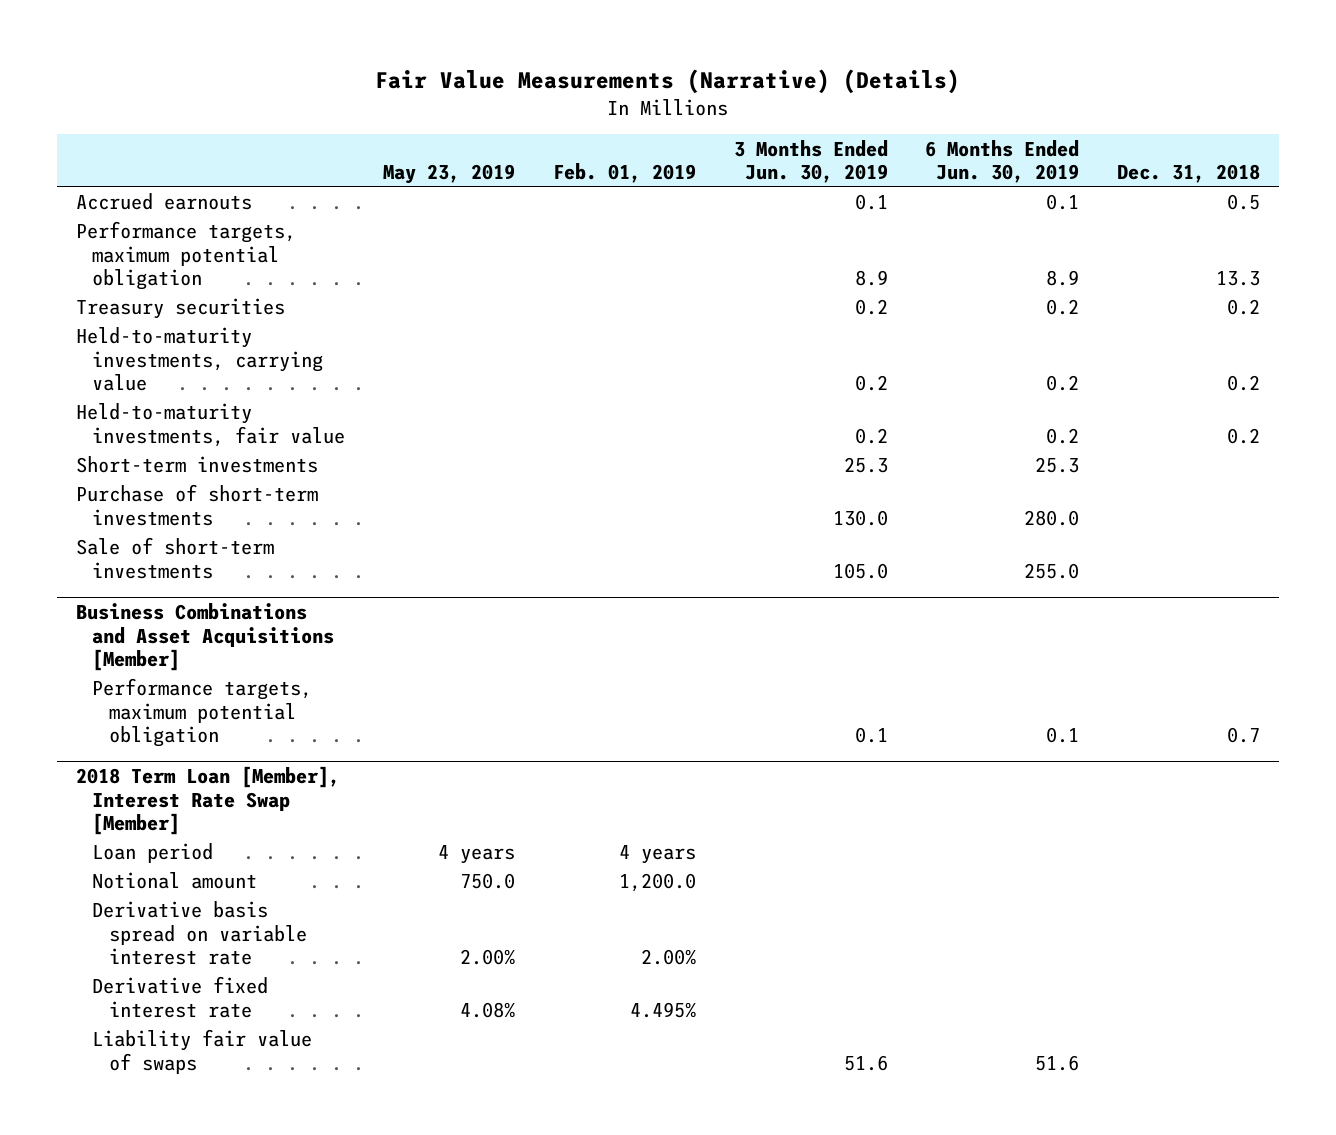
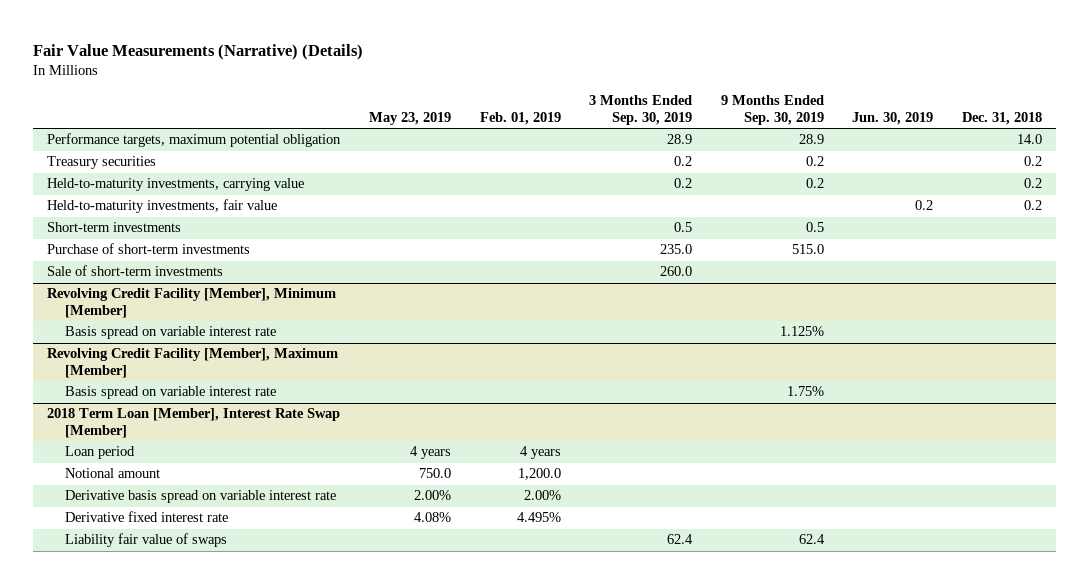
- | May 23, 2019 | Feb. 01, 2019 | 3 Months Ended Jun. 30, 2019 | 6 Months Ended Jun. 30, 2019 | Dec. 31, 2018
+ | May 23, 2019 | Feb. 01, 2019 | 3 Months Ended Sep. 30, 2019 | 9 Months Ended Sep. 30, 2019 | Jun. 30, 2019 | Dec. 31, 2018
- Accrued earnouts | | | 0.1 | 0.1 | 0.5
- Performance targets, maximum potential obligation | | | 8.9 | 8.9 | 13.3
+ Performance targets, maximum potential obligation | | | 28.9 | 28.9 | | 14.0
- Business Combinations and Asset Acquisitions [Member]
- Performance targets, maximum potential obligation | | | 0.1 | 0.1 | 0.7
+ Revolving Credit Facility [Member], Minimum [Member]
+ Basis spread on variable interest rate | | | | 1.125% | |
+ Revolving Credit Facility [Member], Maximum [Member]
+ Basis spread on variable interest rate | | | | 1.75% | |

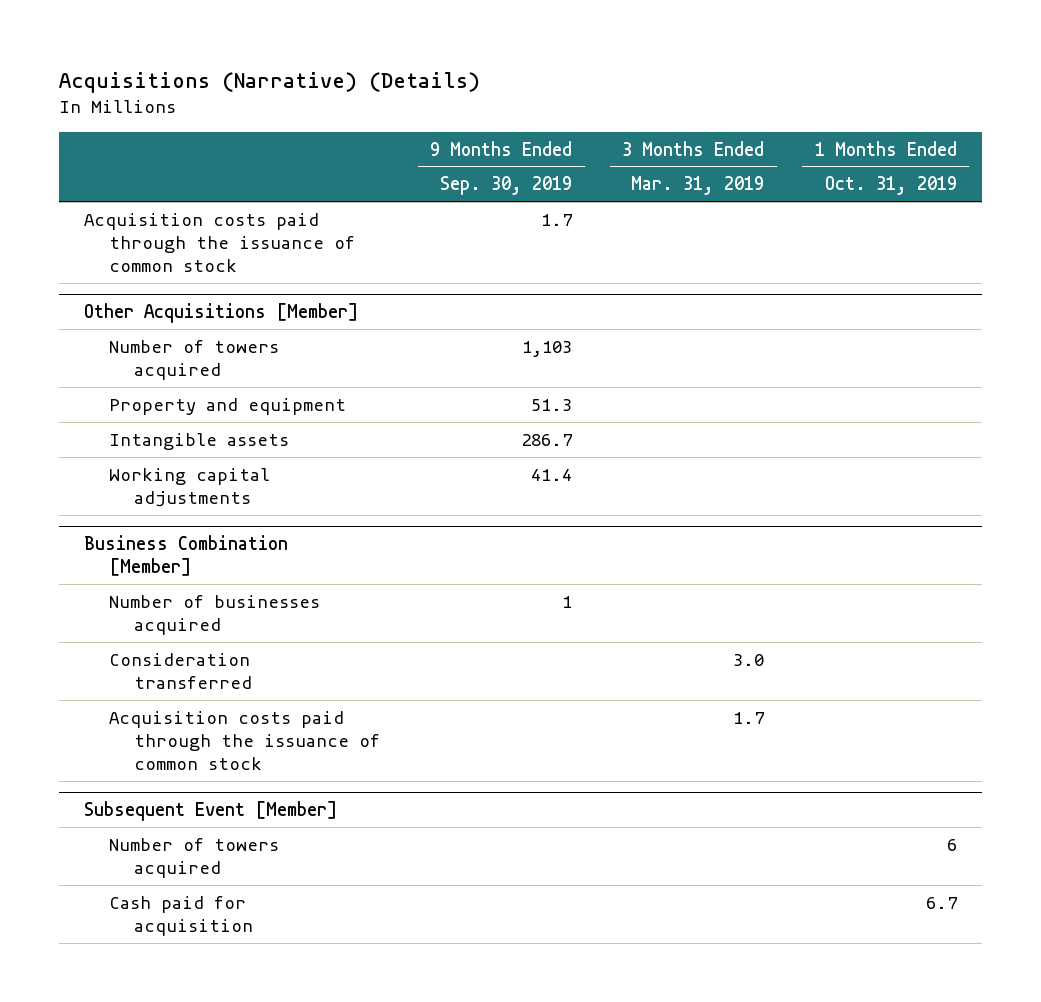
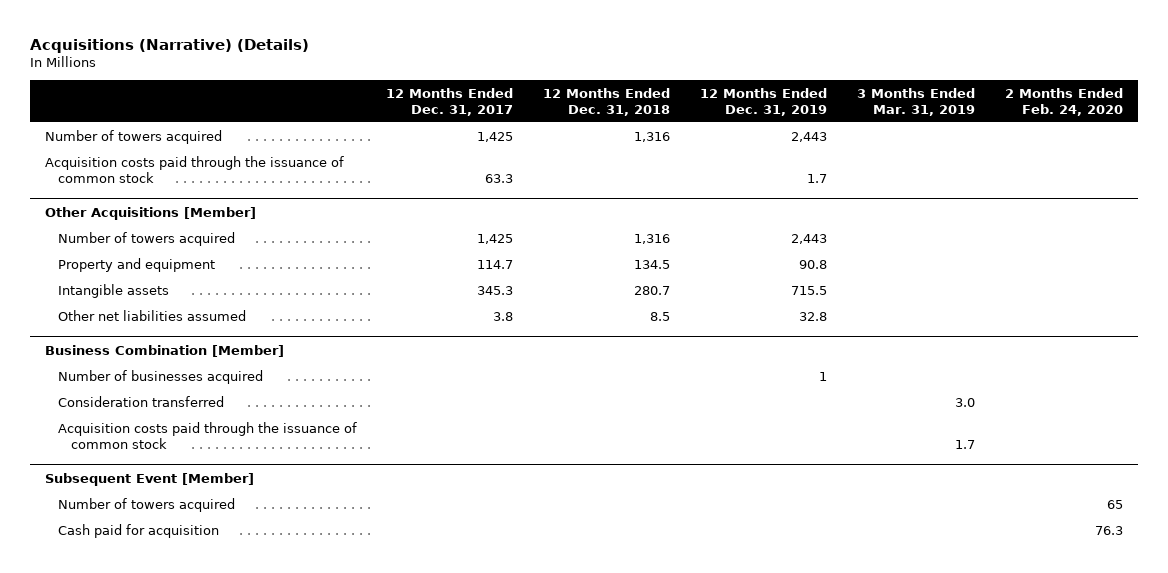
- | 9 Months Ended Sep. 30, 2019 | 3 Months Ended Mar. 31, 2019 | 1 Months Ended Oct. 31, 2019
+ | 12 Months Ended Dec. 31, 2017 | 12 Months Ended Dec. 31, 2018 | 12 Months Ended Dec. 31, 2019 | 3 Months Ended Mar. 31, 2019 | 2 Months Ended Feb. 24, 2020
+ Number of towers acquired | 1,425 | 1,316 | 2,443 | |
@ Other Acquisitions [Member]
- Working capital adjustments | 41.4 | |
+ Other net liabilities assumed | 3.8 | 8.5 | 32.8 | |

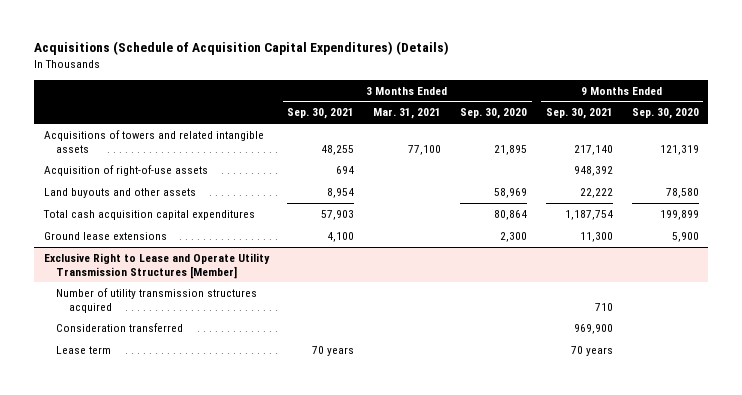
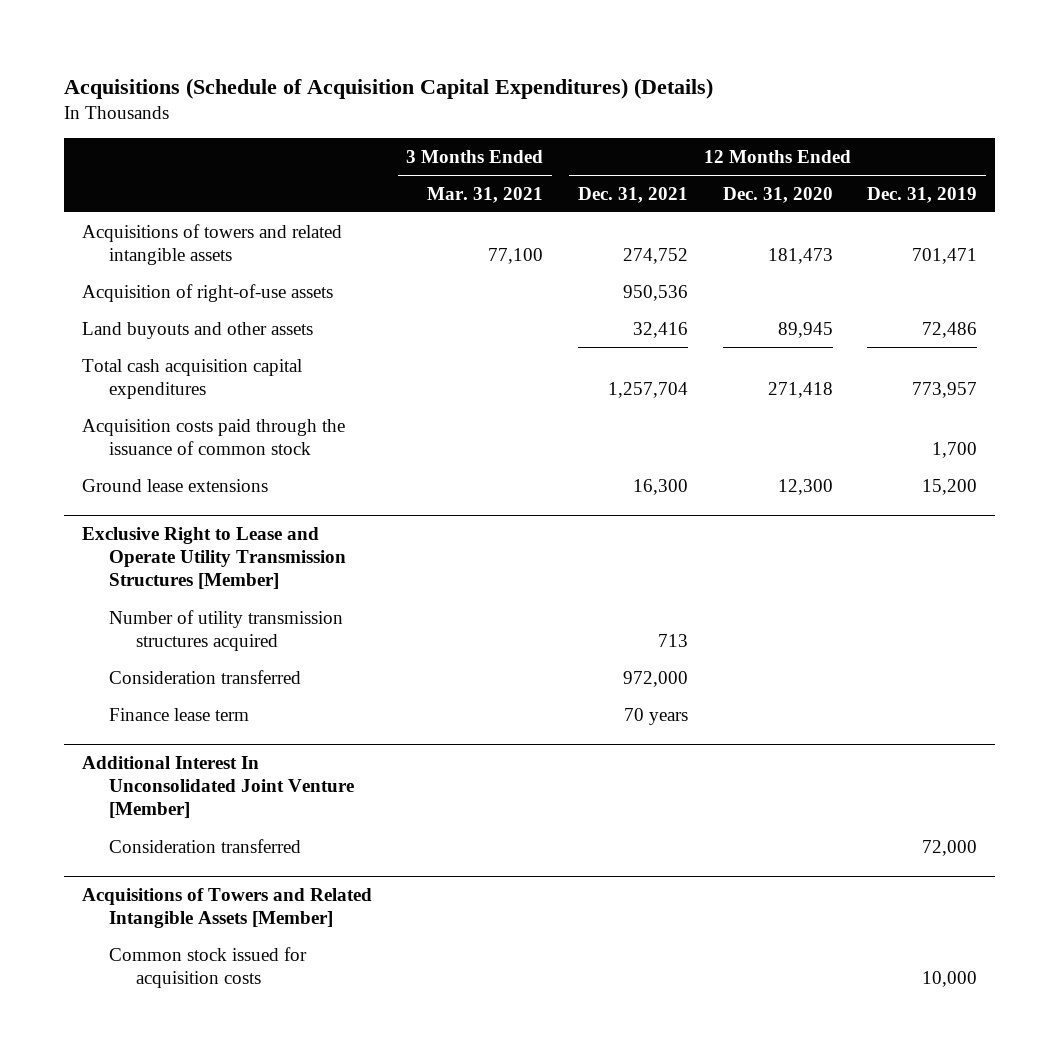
- | 3 Months Ended Sep. 30, 2021 | 3 Months Ended Mar. 31, 2021 | 3 Months Ended Sep. 30, 2020 | 9 Months Ended Sep. 30, 2021 | 9 Months Ended Sep. 30, 2020
+ | 3 Months Ended Mar. 31, 2021 | 12 Months Ended Dec. 31, 2021 | 12 Months Ended Dec. 31, 2020 | 12 Months Ended Dec. 31, 2019
+ Acquisition costs paid through the issuance of common stock | | | | 1,700
@ Exclusive Right to Lease and Operate Utility Transmission Structures [Member]
- Lease term | 70 years | | | 70 years |
+ Finance lease term | | 70 years | |
+ Additional Interest In Unconsolidated Joint Venture [Member]
+ Consideration transferred | | | | 72,000
+ Acquisitions of Towers and Related Intangible Assets [Member]
+ Common stock issued for acquisition costs | | | | 10,000

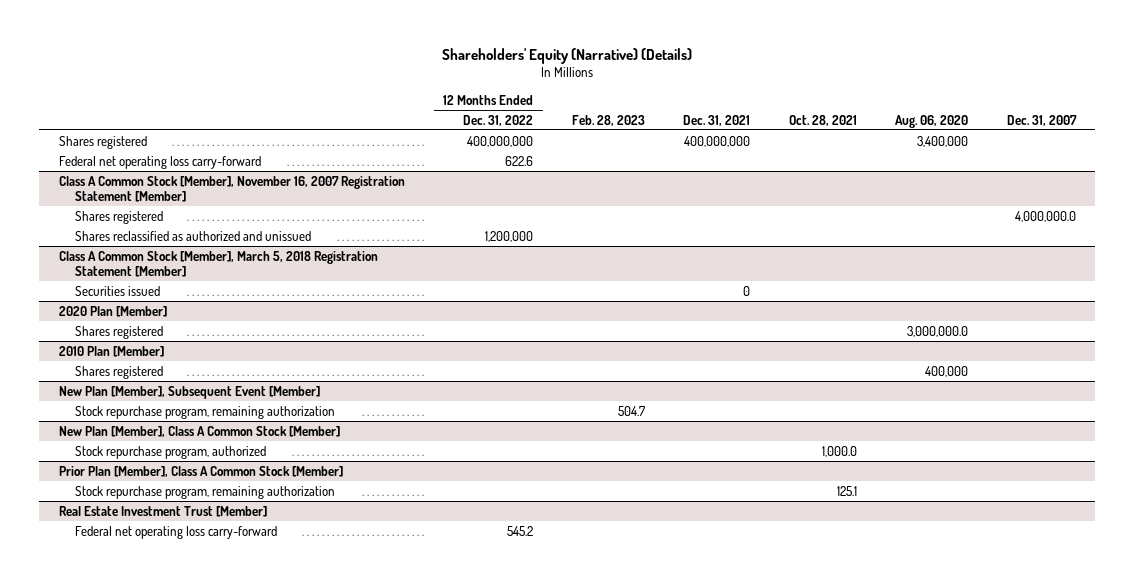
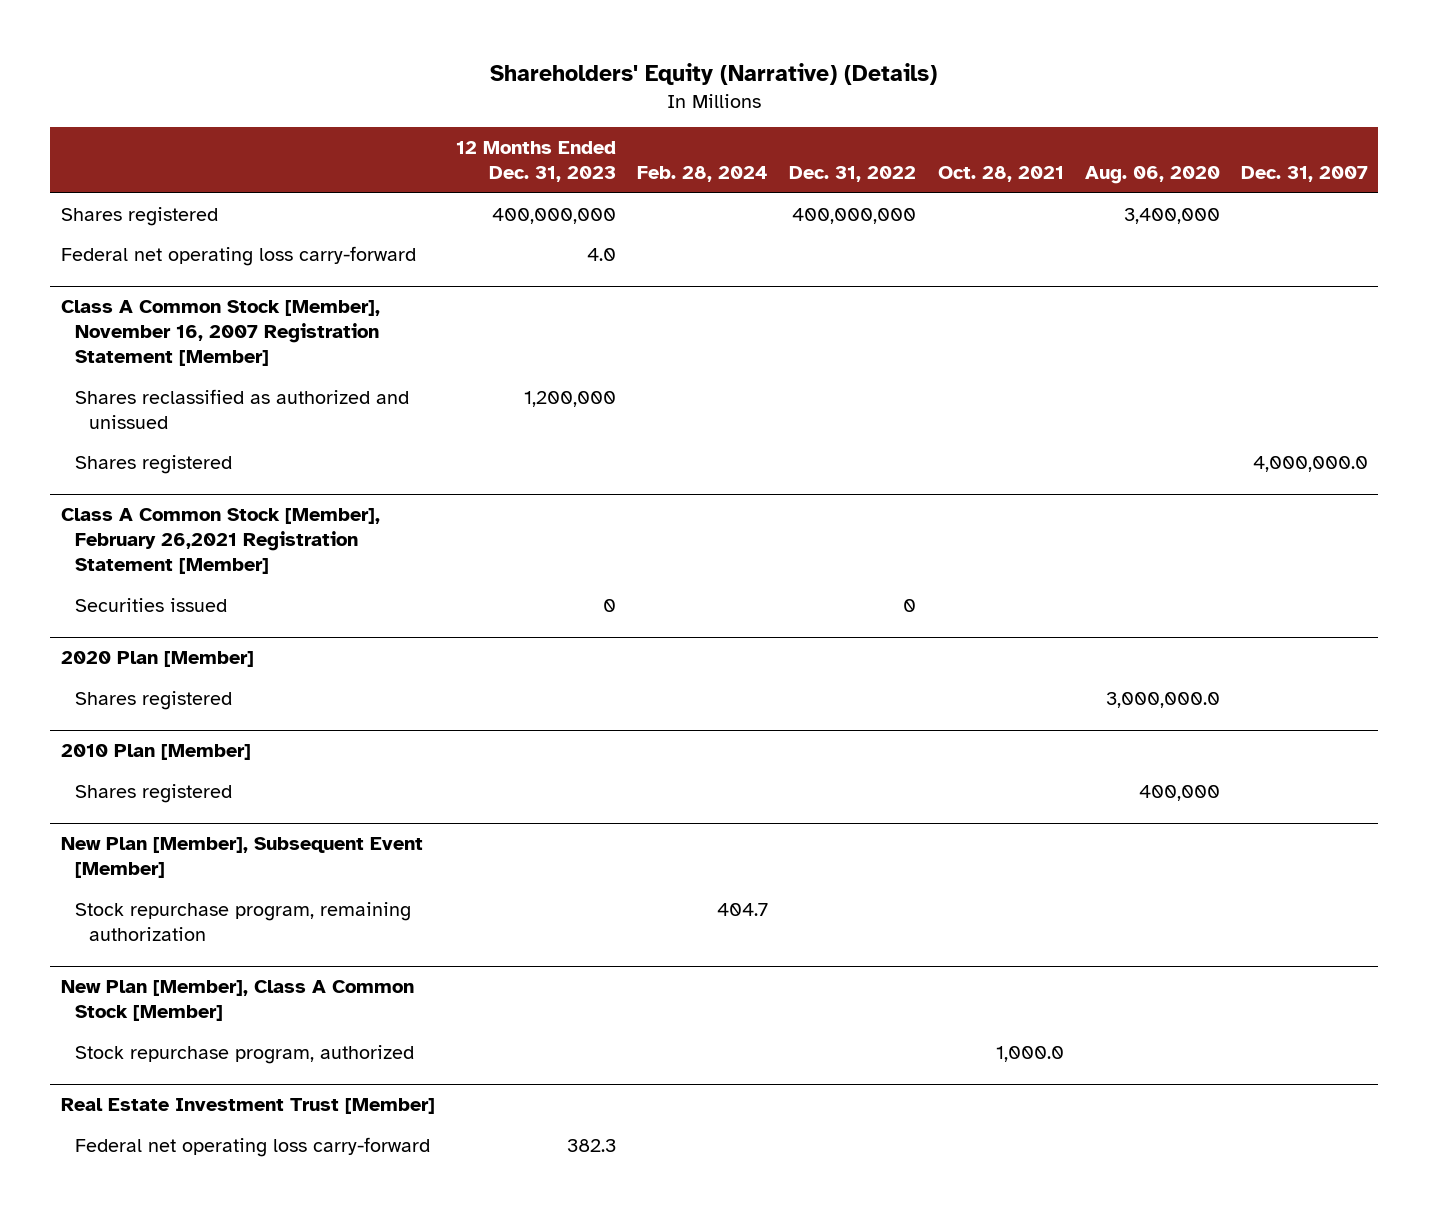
- | 12 Months Ended Dec. 31, 2022 | Feb. 28, 2023 | Dec. 31, 2021 | Oct. 28, 2021 | Aug. 06, 2020 | Dec. 31, 2007
+ | 12 Months Ended Dec. 31, 2023 | Feb. 28, 2024 | Dec. 31, 2022 | Oct. 28, 2021 | Aug. 06, 2020 | Dec. 31, 2007
- Class A Common Stock [Member], March 5, 2018 Registration Statement [Member]
@ Class A Common Stock [Member], November 16, 2007 Registration Statement [Member]
moved down: Shares registered | | | | | | 4,000,000.0
+ Class A Common Stock [Member], February 26,2021 Registration Statement [Member]
- Prior Plan [Member], Class A Common Stock [Member]
- Stock repurchase program, remaining authorization | | | | 125.1 | |

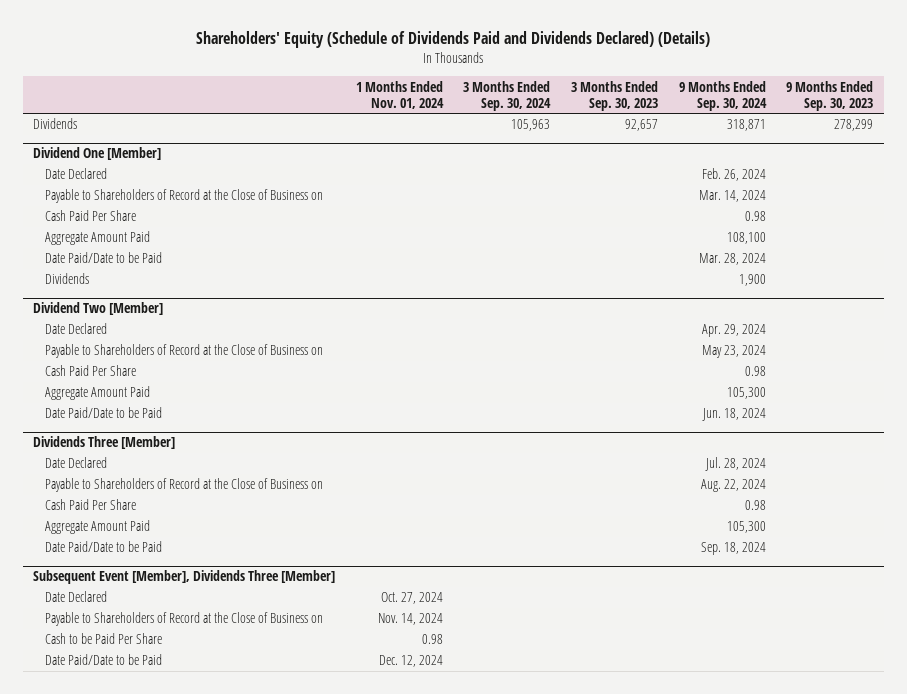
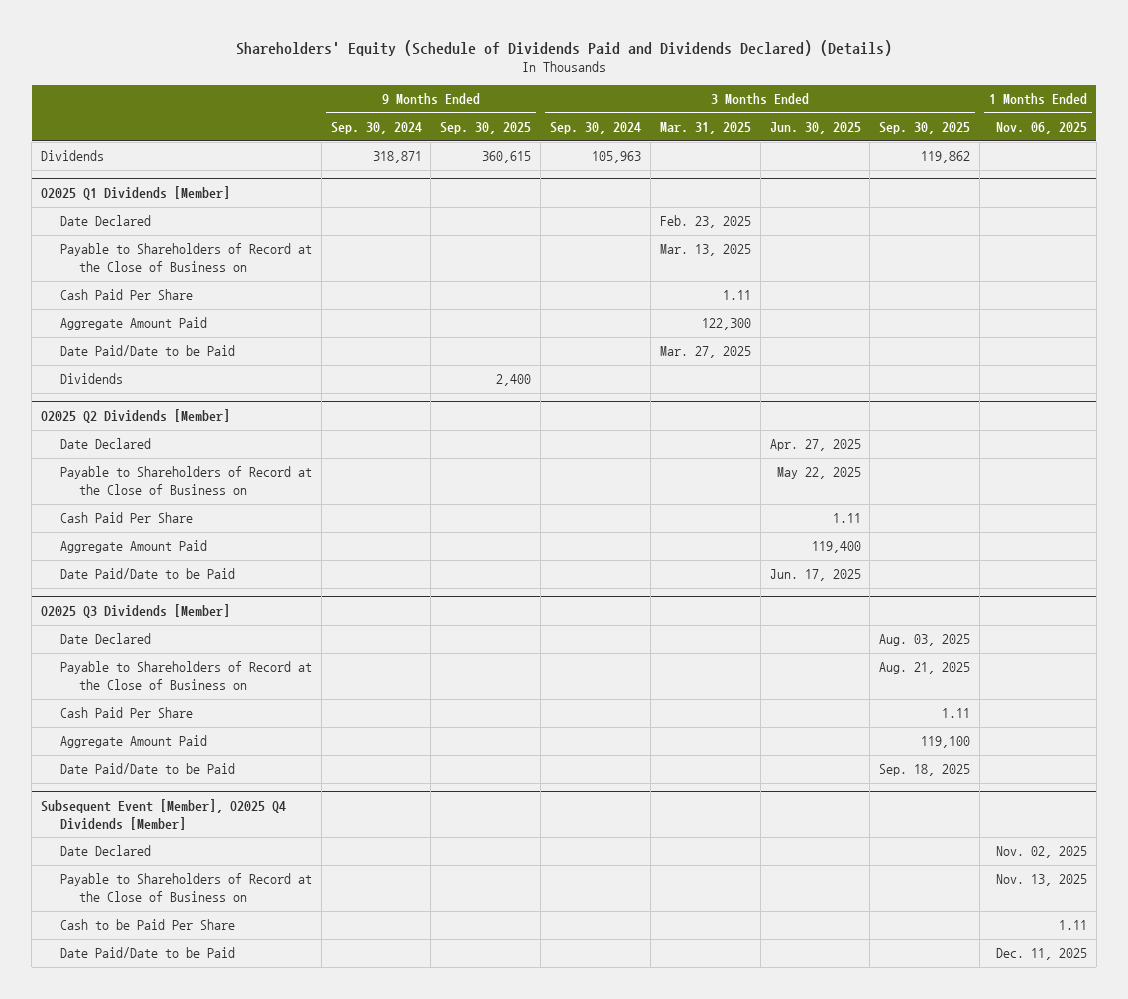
- | 1 Months Ended Nov. 01, 2024 | 3 Months Ended Sep. 30, 2024 | 3 Months Ended Sep. 30, 2023 | 9 Months Ended Sep. 30, 2024 | 9 Months Ended Sep. 30, 2023
+ | 9 Months Ended Sep. 30, 2024 | 9 Months Ended Sep. 30, 2025 | 3 Months Ended Sep. 30, 2024 | 3 Months Ended Mar. 31, 2025 | 3 Months Ended Jun. 30, 2025 | 3 Months Ended Sep. 30, 2025 | 1 Months Ended Nov. 06, 2025
- Dividend One [Member]
- Date Declared | | | | Feb. 26, 2024 |
- Payable to Shareholders of Record at the Close of Business on | | | | Mar. 14, 2024 |
- Cash Paid Per Share | | | | 0.98 |
- Aggregate Amount Paid | | | | 108,100 |
- Date Paid/Date to be Paid | | | | Mar. 28, 2024 |
- Dividends | | | | 1,900 |
- Dividend Two [Member]
- Date Declared | | | | Apr. 29, 2024 |
- Payable to Shareholders of Record at the Close of Business on | | | | May 23, 2024 |
- Cash Paid Per Share | | | | 0.98 |
- Aggregate Amount Paid | | | | 105,300 |
- Date Paid/Date to be Paid | | | | Jun. 18, 2024 |
- Dividends Three [Member]
- Date Declared | | | | Jul. 28, 2024 |
- Payable to Shareholders of Record at the Close of Business on | | | | Aug. 22, 2024 |
- Cash Paid Per Share | | | | 0.98 |
- Aggregate Amount Paid | | | | 105,300 |
- Date Paid/Date to be Paid | | | | Sep. 18, 2024 |
- Subsequent Event [Member], Dividends Three [Member]
+ O2025 Q1 Dividends [Member]
+ Date Declared | | | | Feb. 23, 2025 | | |
+ Payable to Shareholders of Record at the Close of Business on | | | | Mar. 13, 2025 | | |
+ Cash Paid Per Share | | | | 1.11 | | |
+ Aggregate Amount Paid | | | | 122,300 | | |
+ Date Paid/Date to be Paid | | | | Mar. 27, 2025 | | |
+ Dividends | | 2,400 | | | | |
+ O2025 Q2 Dividends [Member]
+ Date Declared | | | | | Apr. 27, 2025 | |
+ Payable to Shareholders of Record at the Close of Business on | | | | | May 22, 2025 | |
+ Cash Paid Per Share | | | | | 1.11 | |
+ Aggregate Amount Paid | | | | | 119,400 | |
+ Date Paid/Date to be Paid | | | | | Jun. 17, 2025 | |
+ O2025 Q3 Dividends [Member]
+ Date Declared | | | | | | Aug. 03, 2025 |
+ Payable to Shareholders of Record at the Close of Business on | | | | | | Aug. 21, 2025 |
+ Cash Paid Per Share | | | | | | 1.11 |
+ Aggregate Amount Paid | | | | | | 119,100 |
+ Date Paid/Date to be Paid | | | | | | Sep. 18, 2025 |
+ Subsequent Event [Member], O2025 Q4 Dividends [Member]

